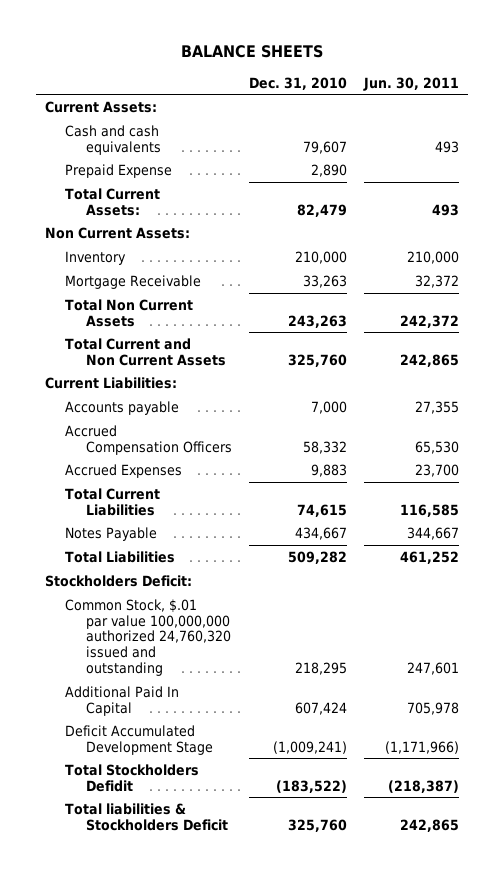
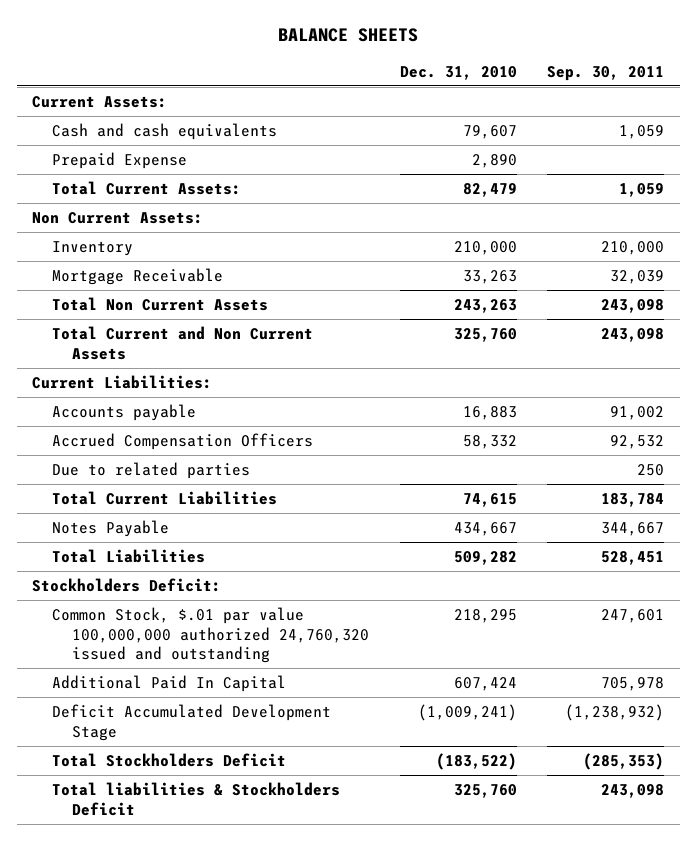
- | Dec. 31, 2010 | Jun. 30, 2011
+ | Dec. 31, 2010 | Sep. 30, 2011
- Accounts payable | 7,000 | 27,355
+ Accounts payable | 16,883 | 91,002
- Accrued Expenses | 9,883 | 23,700
+ Due to related parties | | 250
- Total Stockholders Defidit | (183,522) | (218,387)
+ Total Stockholders Deficit | (183,522) | (285,353)

